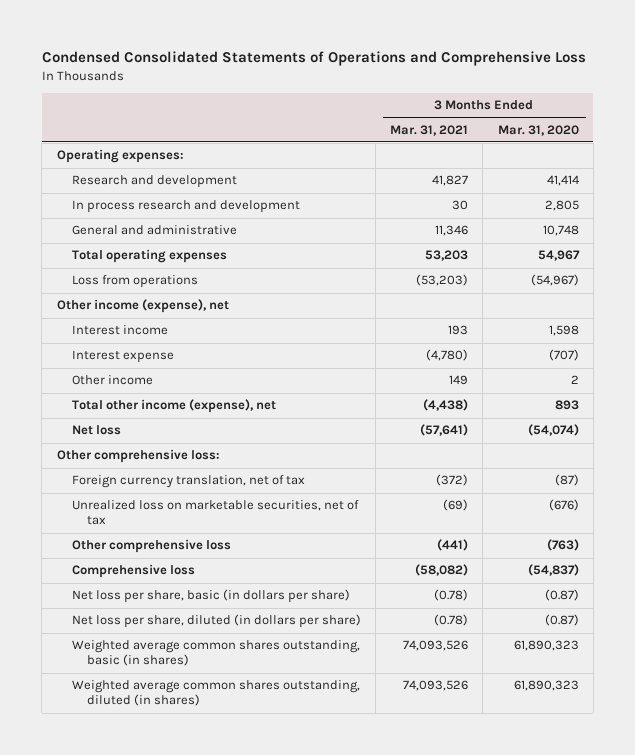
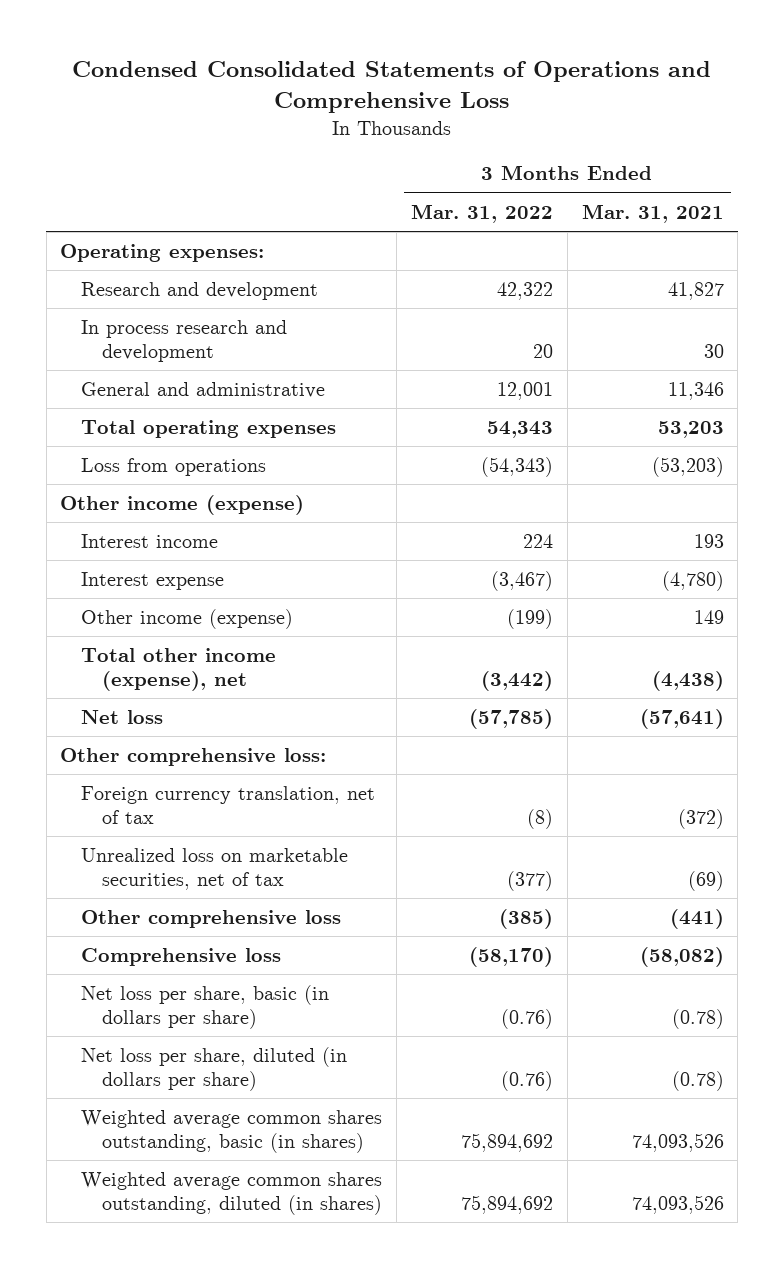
- | 3 Months Ended Mar. 31, 2021 | 3 Months Ended Mar. 31, 2020
+ | 3 Months Ended Mar. 31, 2022 | 3 Months Ended Mar. 31, 2021
- Other income (expense), net
+ Other income (expense)
- Other income | 149 | 2
+ Other income (expense) | (199) | 149

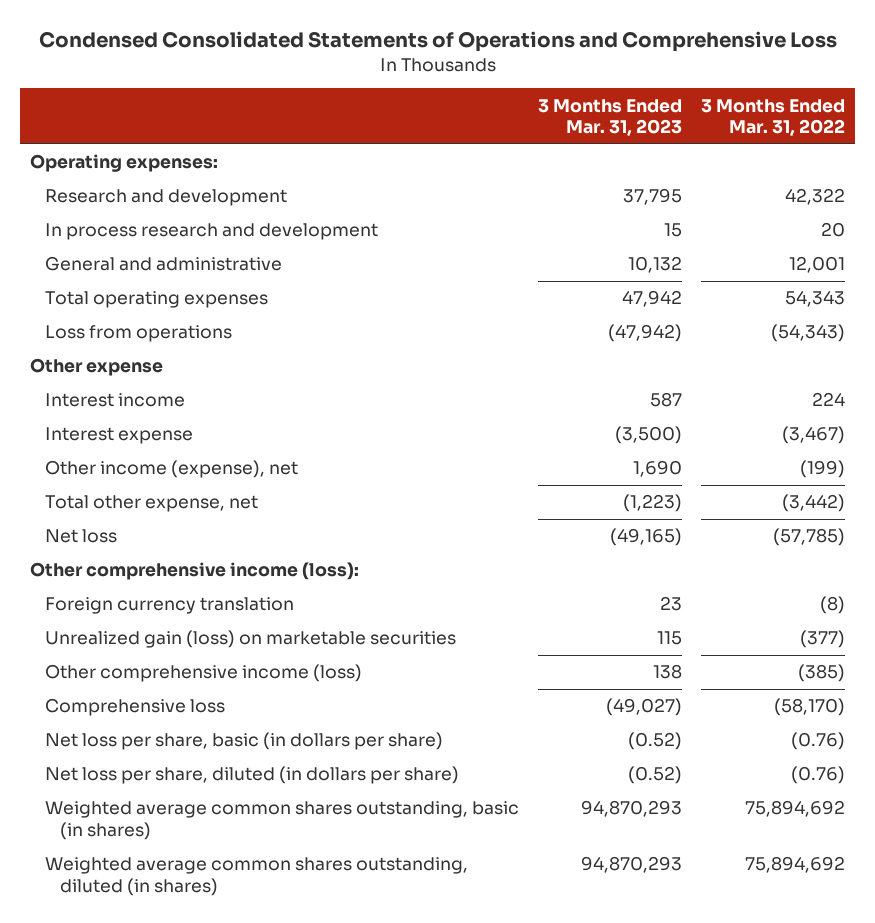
- | 3 Months Ended Mar. 31, 2022 | 3 Months Ended Mar. 31, 2021
+ | 3 Months Ended Mar. 31, 2023 | 3 Months Ended Mar. 31, 2022
- Other income (expense)
+ Other expense
- Other income (expense) | (199) | 149
- Total other income (expense), net | (3,442) | (4,438)
+ Other income (expense), net | 1,690 | (199)
+ Total other expense, net | (1,223) | (3,442)
- Other comprehensive loss:
- Foreign currency translation, net of tax | (8) | (372)
- Unrealized loss on marketable securities, net of tax | (377) | (69)
- Other comprehensive loss | (385) | (441)
+ Other comprehensive income (loss):
+ Foreign currency translation | 23 | (8)
+ Unrealized gain (loss) on marketable securities | 115 | (377)
+ Other comprehensive income (loss) | 138 | (385)

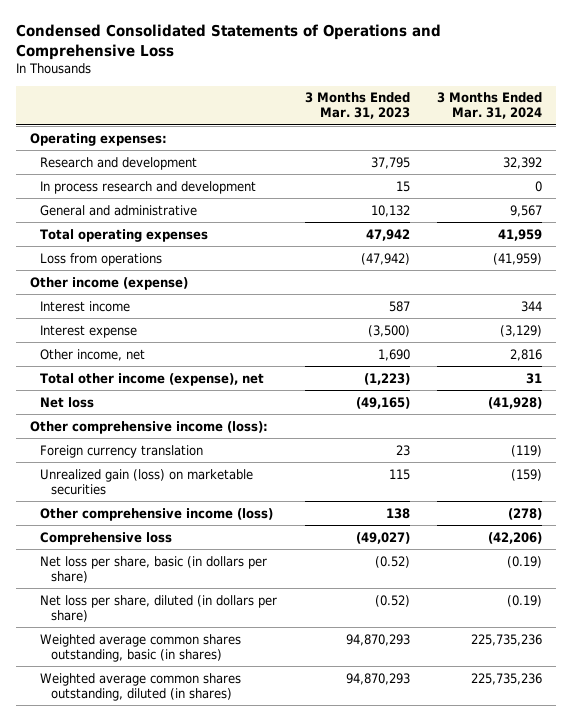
- | 3 Months Ended Mar. 31, 2023 | 3 Months Ended Mar. 31, 2022
+ | 3 Months Ended Mar. 31, 2023 | 3 Months Ended Mar. 31, 2024
- Other expense
+ Other income (expense)
- Other income (expense), net | 1,690 | (199)
- Total other expense, net | (1,223) | (3,442)
+ Other income, net | 1,690 | 2,816
+ Total other income (expense), net | (1,223) | 31

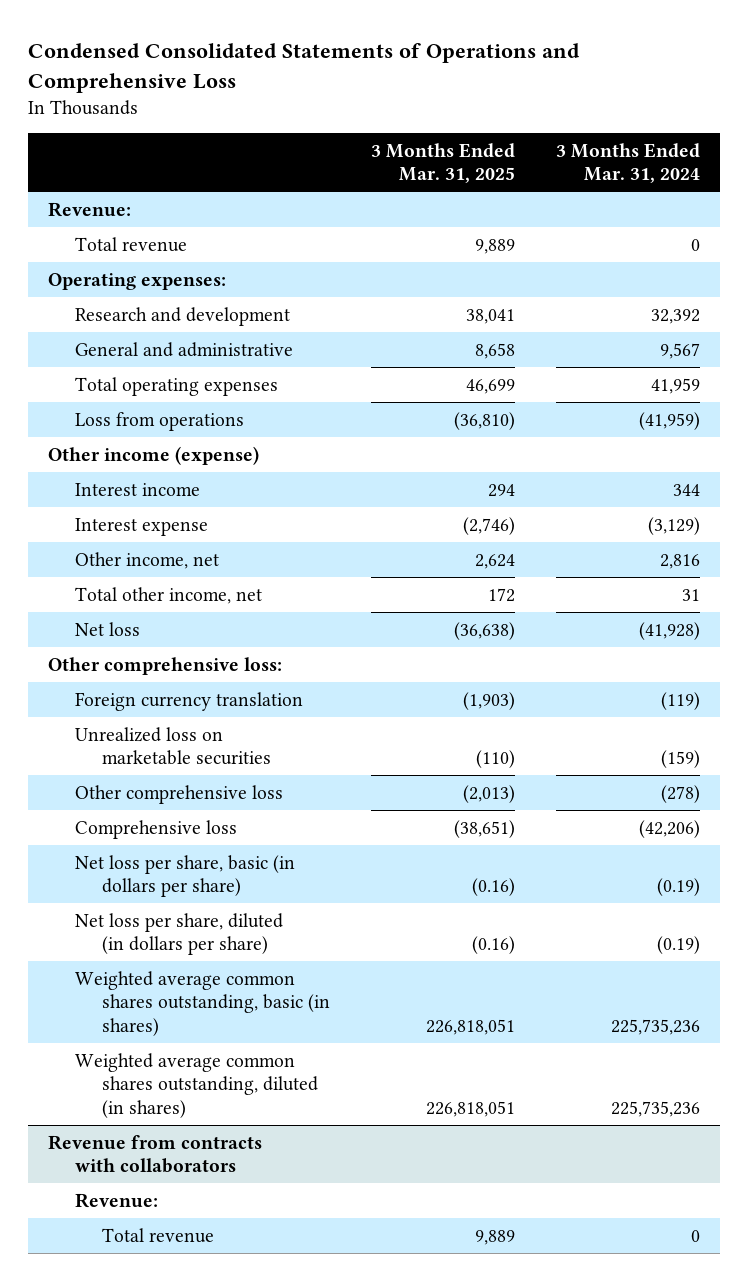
- | 3 Months Ended Mar. 31, 2023 | 3 Months Ended Mar. 31, 2024
+ | 3 Months Ended Mar. 31, 2025 | 3 Months Ended Mar. 31, 2024
+ Revenue:
+ Total revenue | 9,889 | 0
- In process research and development | 15 | 0
- Total other income (expense), net | (1,223) | 31
+ Total other income, net | 172 | 31
- Other comprehensive income (loss):
+ Other comprehensive loss:
- Unrealized gain (loss) on marketable securities | 115 | (159)
- Other comprehensive income (loss) | 138 | (278)
+ Unrealized loss on marketable securities | (110) | (159)
+ Other comprehensive loss | (2,013) | (278)
+ Revenue from contracts with collaborators
+ Revenue:
+ Total revenue | 9,889 | 0

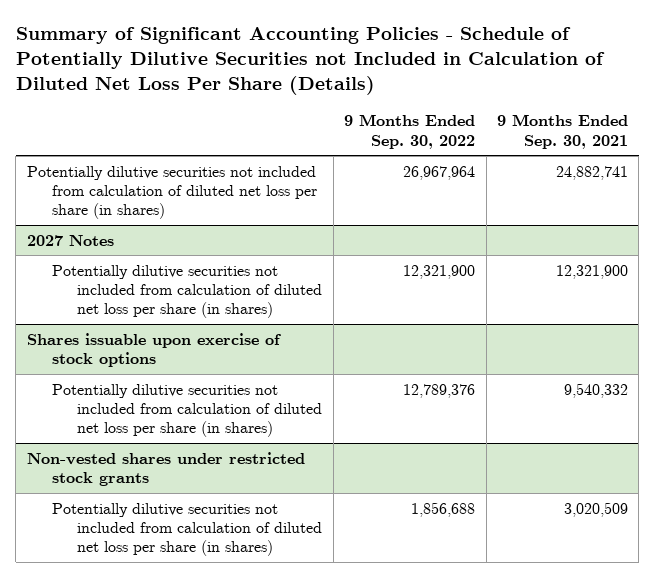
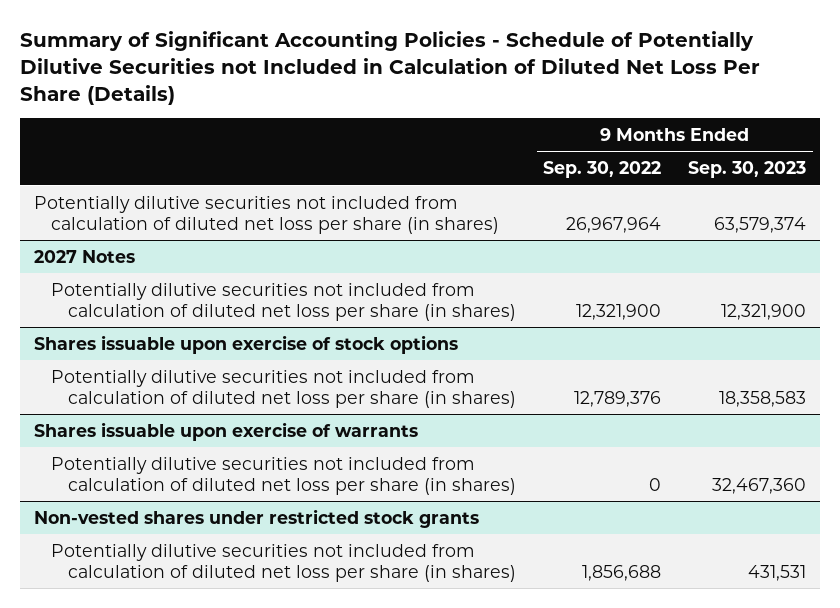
- | 9 Months Ended Sep. 30, 2022 | 9 Months Ended Sep. 30, 2021
+ | 9 Months Ended Sep. 30, 2022 | 9 Months Ended Sep. 30, 2023
+ Shares issuable upon exercise of warrants
+ Potentially dilutive securities not included from calculation of diluted net loss per share (in shares) | 0 | 32,467,360

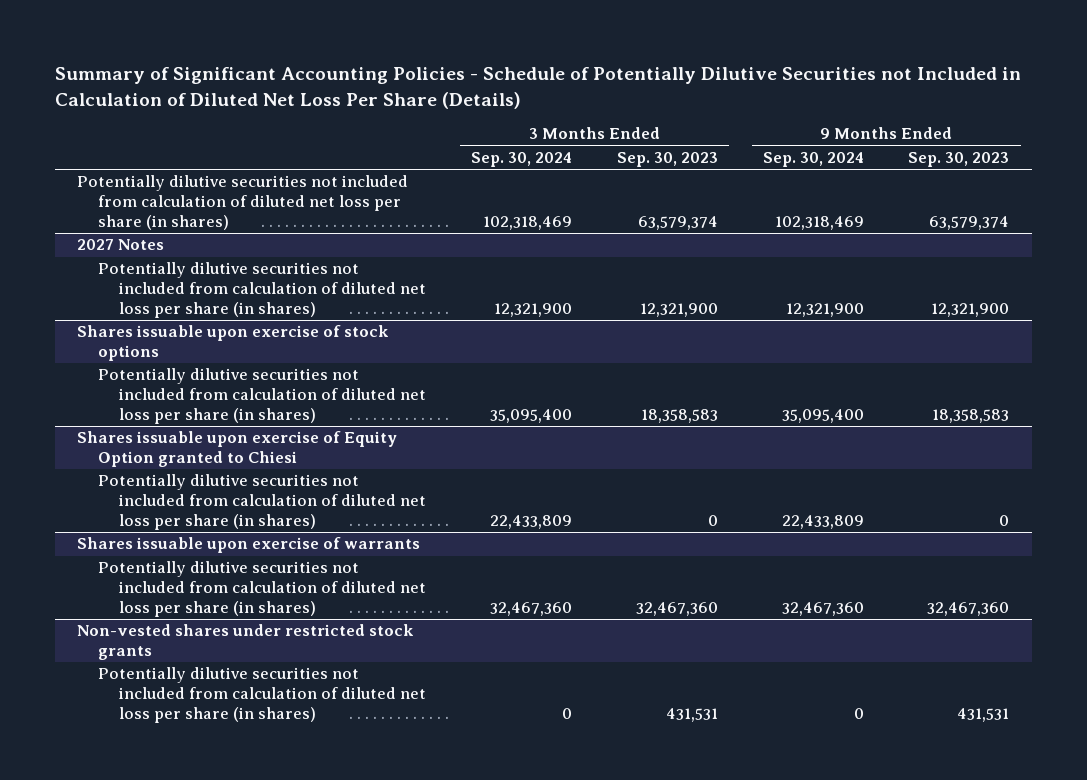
- | 9 Months Ended Sep. 30, 2022 | 9 Months Ended Sep. 30, 2023
+ | 3 Months Ended Sep. 30, 2024 | 3 Months Ended Sep. 30, 2023 | 9 Months Ended Sep. 30, 2024 | 9 Months Ended Sep. 30, 2023
+ Shares issuable upon exercise of Equity Option granted to Chiesi
+ Potentially dilutive securities not included from calculation of diluted net loss per share (in shares) | 22,433,809 | 0 | 22,433,809 | 0

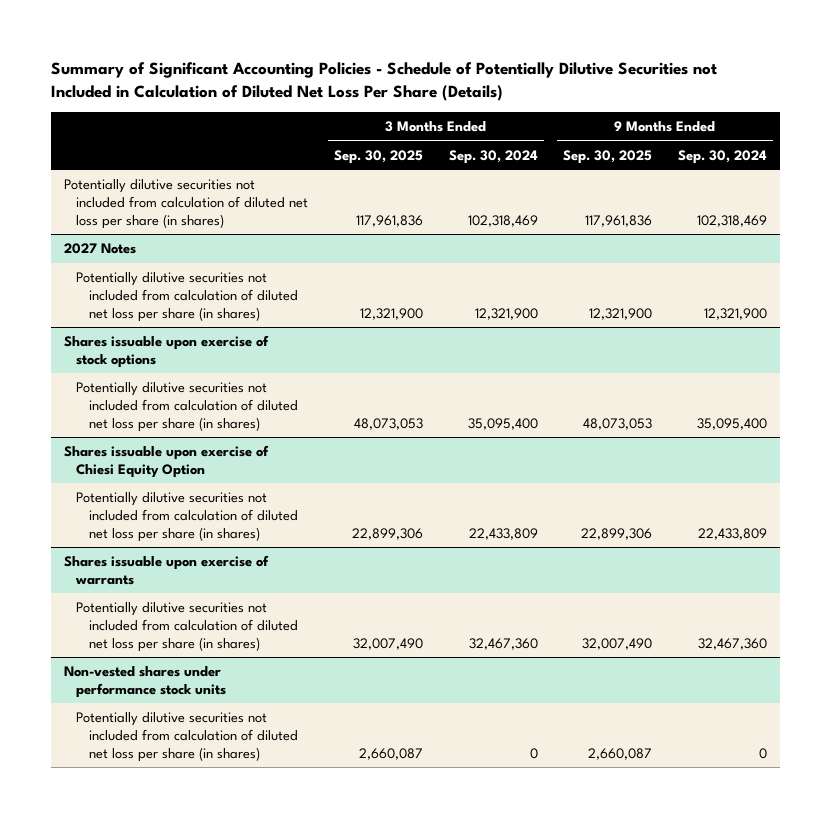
- | 3 Months Ended Sep. 30, 2024 | 3 Months Ended Sep. 30, 2023 | 9 Months Ended Sep. 30, 2024 | 9 Months Ended Sep. 30, 2023
+ | 3 Months Ended Sep. 30, 2025 | 3 Months Ended Sep. 30, 2024 | 9 Months Ended Sep. 30, 2025 | 9 Months Ended Sep. 30, 2024
- Shares issuable upon exercise of Equity Option granted to Chiesi
+ Shares issuable upon exercise of Chiesi Equity Option
- Non-vested shares under restricted stock grants
+ Non-vested shares under performance stock units

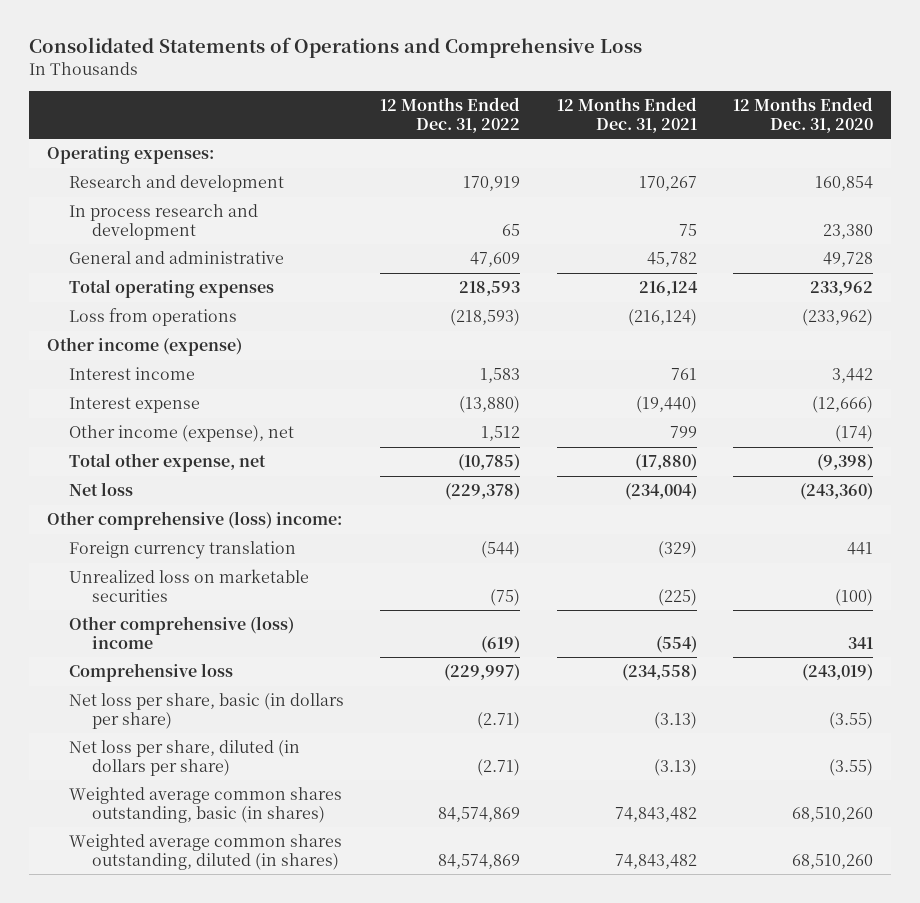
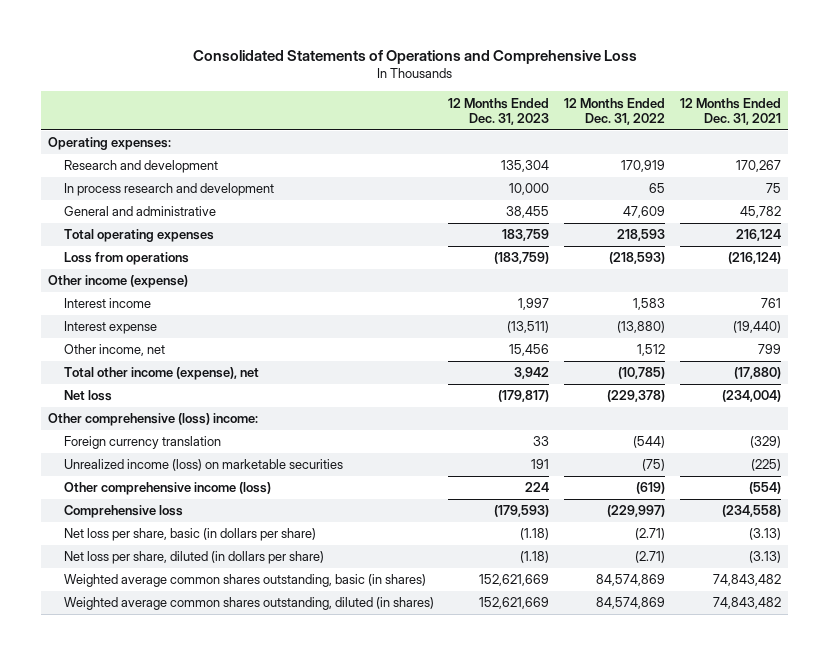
- | 12 Months Ended Dec. 31, 2022 | 12 Months Ended Dec. 31, 2021 | 12 Months Ended Dec. 31, 2020
+ | 12 Months Ended Dec. 31, 2023 | 12 Months Ended Dec. 31, 2022 | 12 Months Ended Dec. 31, 2021
- Other income (expense), net | 1,512 | 799 | (174)
- Total other expense, net | (10,785) | (17,880) | (9,398)
+ Other income, net | 15,456 | 1,512 | 799
+ Total other income (expense), net | 3,942 | (10,785) | (17,880)
- Unrealized loss on marketable securities | (75) | (225) | (100)
- Other comprehensive (loss) income | (619) | (554) | 341
+ Unrealized income (loss) on marketable securities | 191 | (75) | (225)
+ Other comprehensive income (loss) | 224 | (619) | (554)

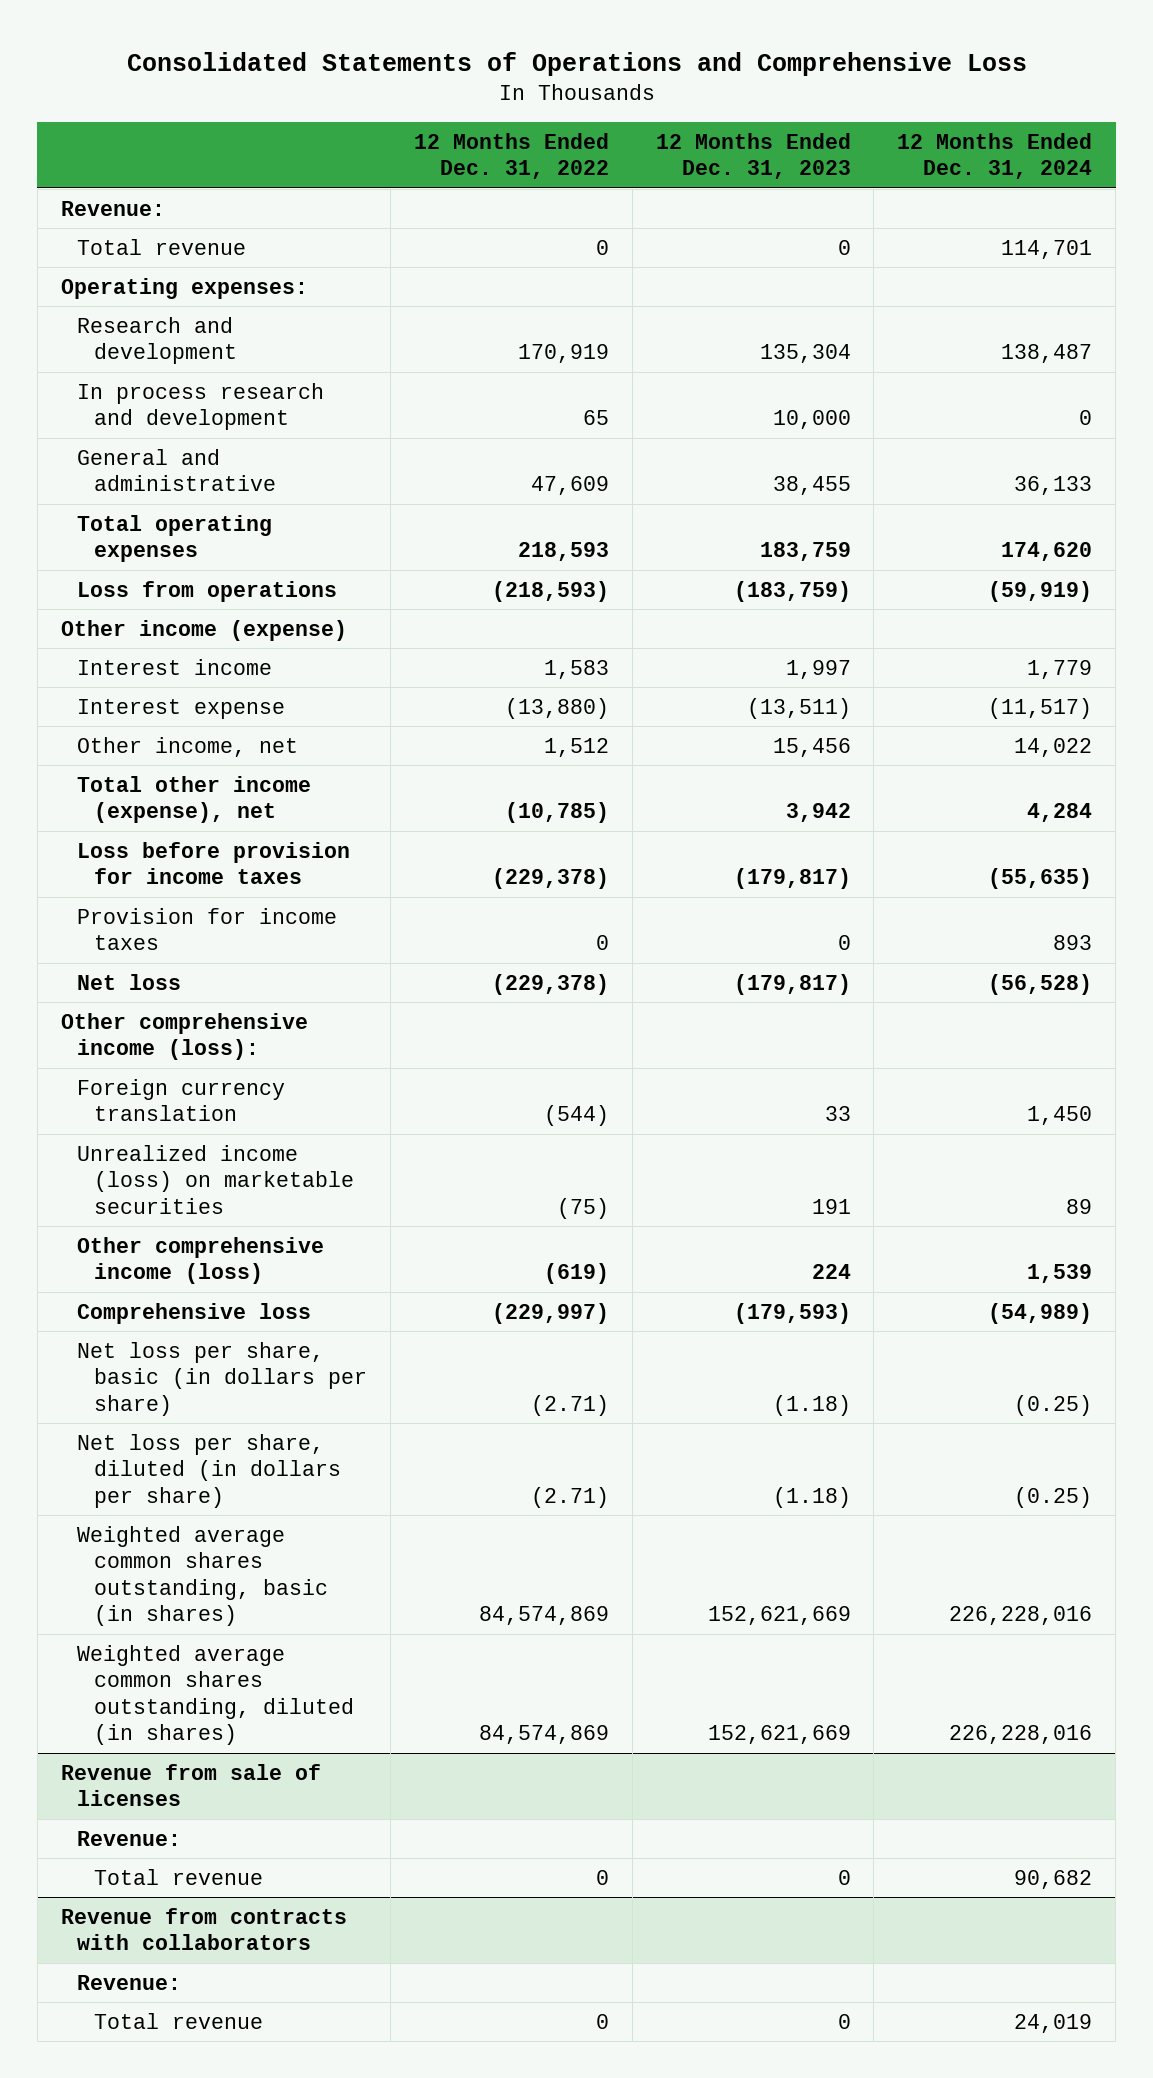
- | 12 Months Ended Dec. 31, 2023 | 12 Months Ended Dec. 31, 2022 | 12 Months Ended Dec. 31, 2021
+ | 12 Months Ended Dec. 31, 2022 | 12 Months Ended Dec. 31, 2023 | 12 Months Ended Dec. 31, 2024
+ Revenue:
+ Total revenue | 0 | 0 | 114,701
+ Loss before provision for income taxes | (229,378) | (179,817) | (55,635)
+ Provision for income taxes | 0 | 0 | 893
- Other comprehensive (loss) income:
+ Other comprehensive income (loss):
+ Revenue from sale of licenses
+ Revenue:
+ Total revenue | 0 | 0 | 90,682
+ Revenue from contracts with collaborators
+ Revenue:
+ Total revenue | 0 | 0 | 24,019

